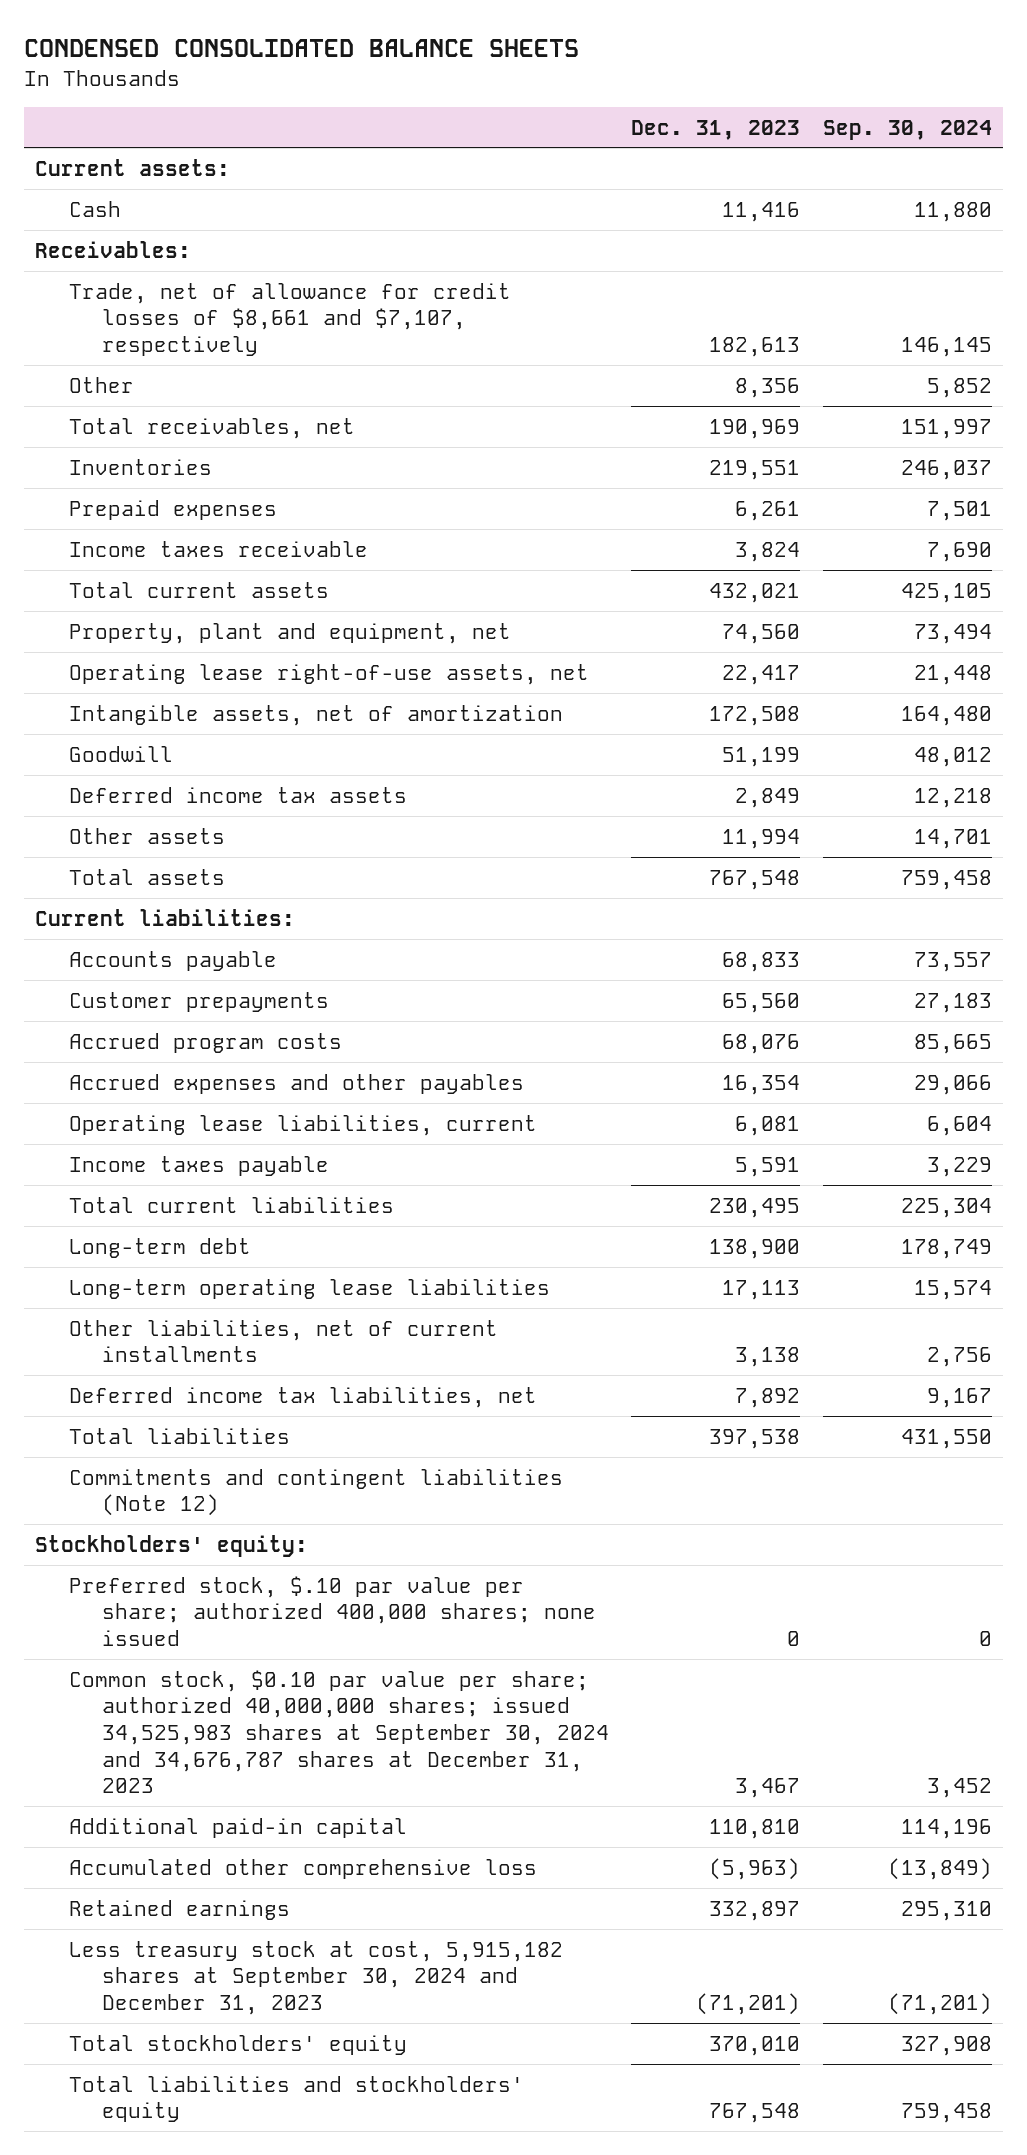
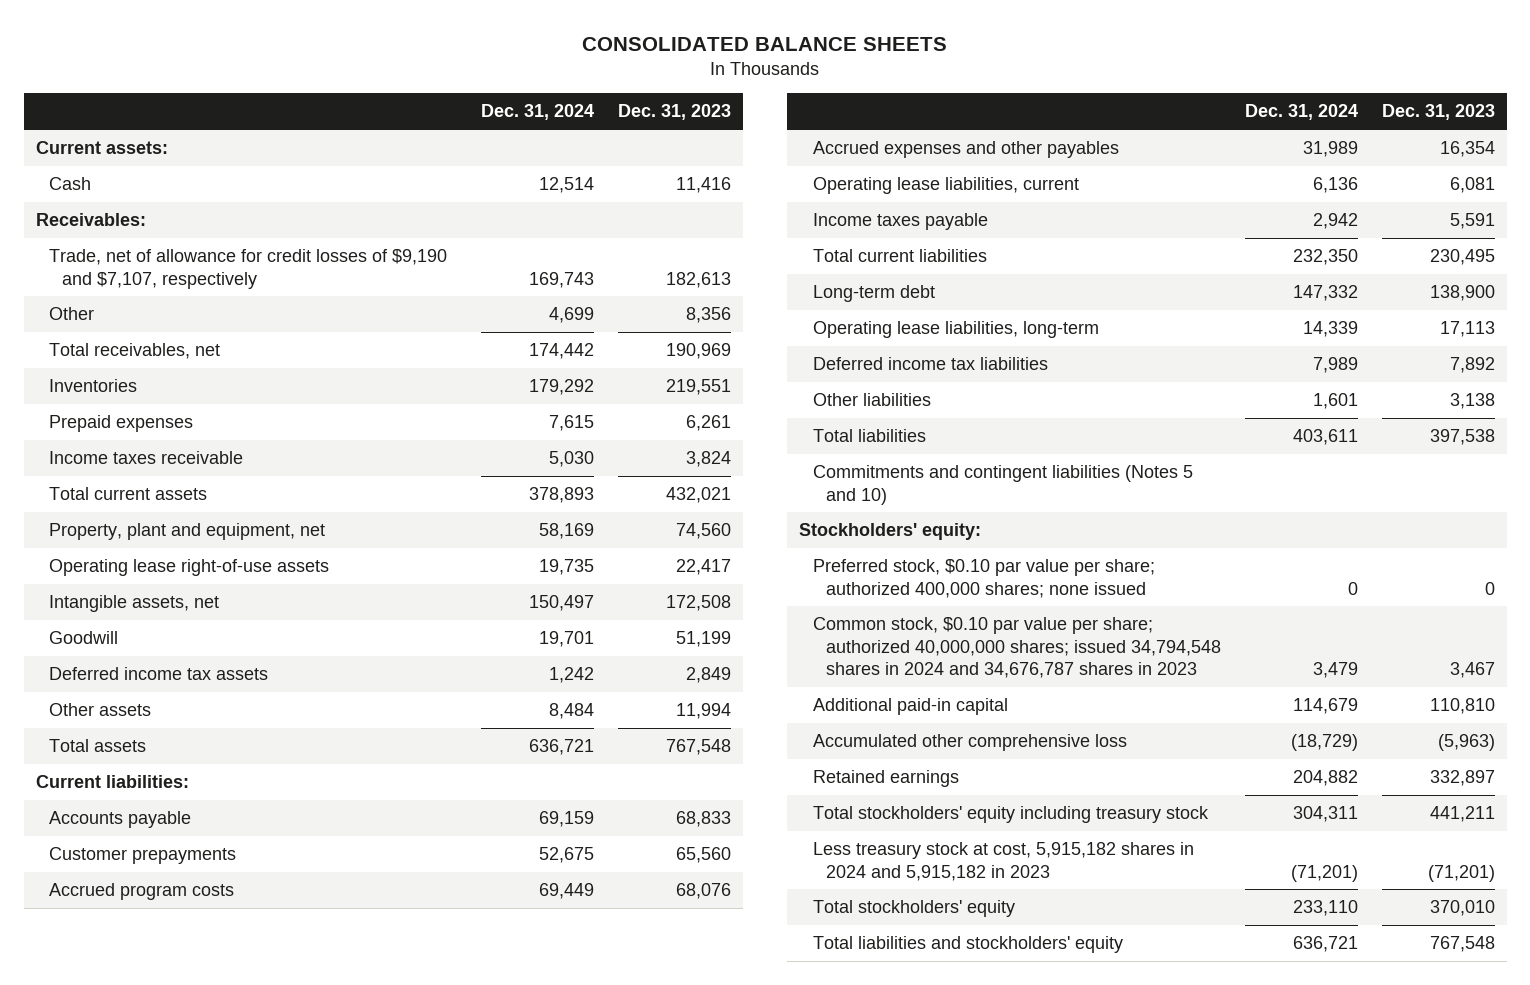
- CONDENSED CONSOLIDATED BALANCE SHEETS
+ CONSOLIDATED BALANCE SHEETS
- | Dec. 31, 2023 | Sep. 30, 2024
+ | Dec. 31, 2024 | Dec. 31, 2023
- Trade, net of allowance for credit losses of $8,661 and $7,107, respectively | 182,613 | 146,145
+ Trade, net of allowance for credit losses of $9,190 and $7,107, respectively | 169,743 | 182,613
- Operating lease right-of-use assets, net | 22,417 | 21,448
- Intangible assets, net of amortization | 172,508 | 164,480
+ Operating lease right-of-use assets | 19,735 | 22,417
+ Intangible assets, net | 150,497 | 172,508
- Long-term operating lease liabilities | 17,113 | 15,574
- Other liabilities, net of current installments | 3,138 | 2,756
- Deferred income tax liabilities, net | 7,892 | 9,167
+ Operating lease liabilities, long-term | 14,339 | 17,113
+ Deferred income tax liabilities | 7,989 | 7,892
+ Other liabilities | 1,601 | 3,138
- Commitments and contingent liabilities (Note 12)
+ Commitments and contingent liabilities (Notes 5 and 10)
- Preferred stock, $.10 par value per share; authorized 400,000 shares; none issued | 0 | 0
- Common stock, $0.10 par value per share; authorized 40,000,000 shares; issued 34,525,983 shares at September 30, 2024 and 34,676,787 shares at December 31, 2023 | 3,467 | 3,452
+ Preferred stock, $0.10 par value per share; authorized 400,000 shares; none issued | 0 | 0
+ Common stock, $0.10 par value per share; authorized 40,000,000 shares; issued 34,794,548 shares in 2024 and 34,676,787 shares in 2023 | 3,479 | 3,467
- Less treasury stock at cost, 5,915,182 shares at September 30, 2024 and December 31, 2023 | (71,201) | (71,201)
+ Total stockholders' equity including treasury stock | 304,311 | 441,211
+ Less treasury stock at cost, 5,915,182 shares in 2024 and 5,915,182 in 2023 | (71,201) | (71,201)

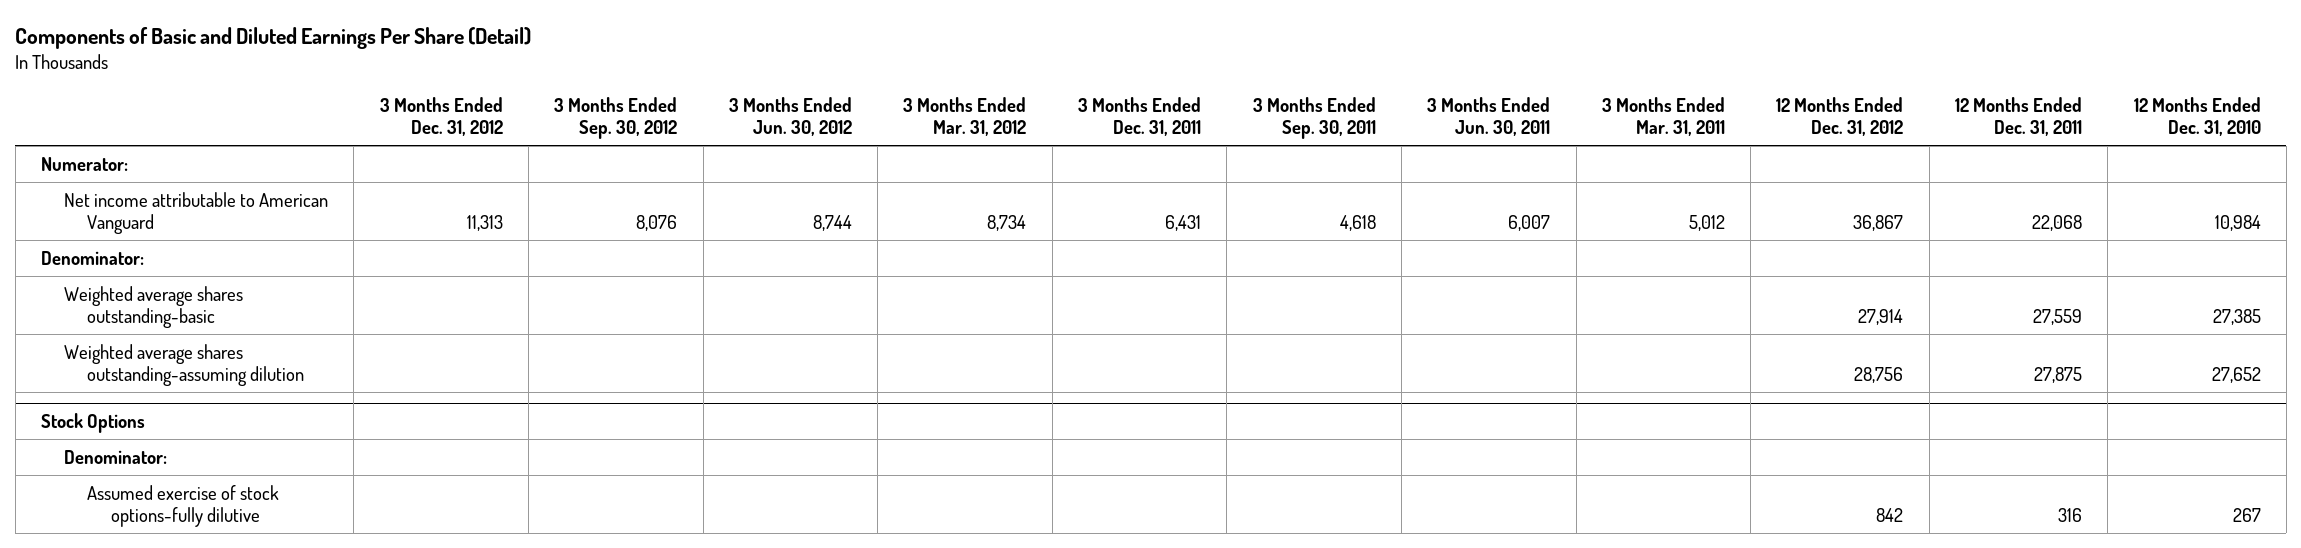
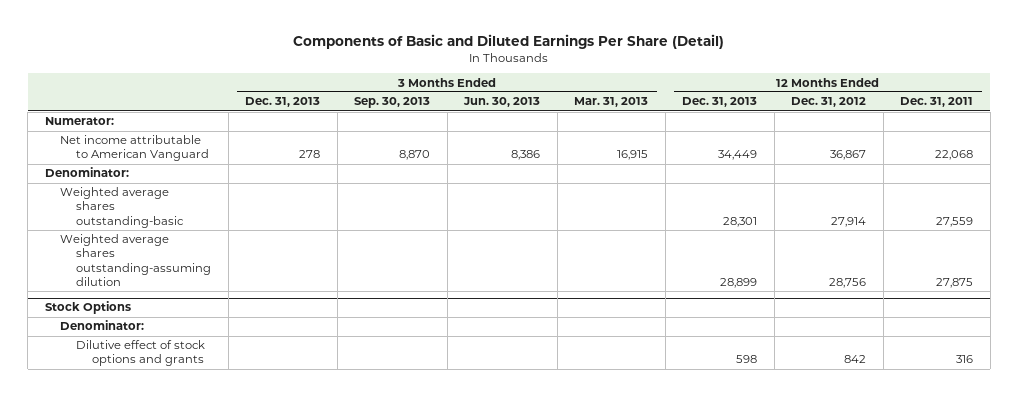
- | 3 Months Ended Dec. 31, 2012 | 3 Months Ended Sep. 30, 2012 | 3 Months Ended Jun. 30, 2012 | 3 Months Ended Mar. 31, 2012 | 3 Months Ended Dec. 31, 2011 | 3 Months Ended Sep. 30, 2011 | 3 Months Ended Jun. 30, 2011 | 3 Months Ended Mar. 31, 2011 | 12 Months Ended Dec. 31, 2012 | 12 Months Ended Dec. 31, 2011 | 12 Months Ended Dec. 31, 2010
+ | 3 Months Ended Dec. 31, 2013 | 3 Months Ended Sep. 30, 2013 | 3 Months Ended Jun. 30, 2013 | 3 Months Ended Mar. 31, 2013 | 12 Months Ended Dec. 31, 2013 | 12 Months Ended Dec. 31, 2012 | 12 Months Ended Dec. 31, 2011
@ Stock Options
- Assumed exercise of stock options-fully dilutive | | | | | | | | | 842 | 316 | 267
+ Dilutive effect of stock options and grants | | | | | 598 | 842 | 316

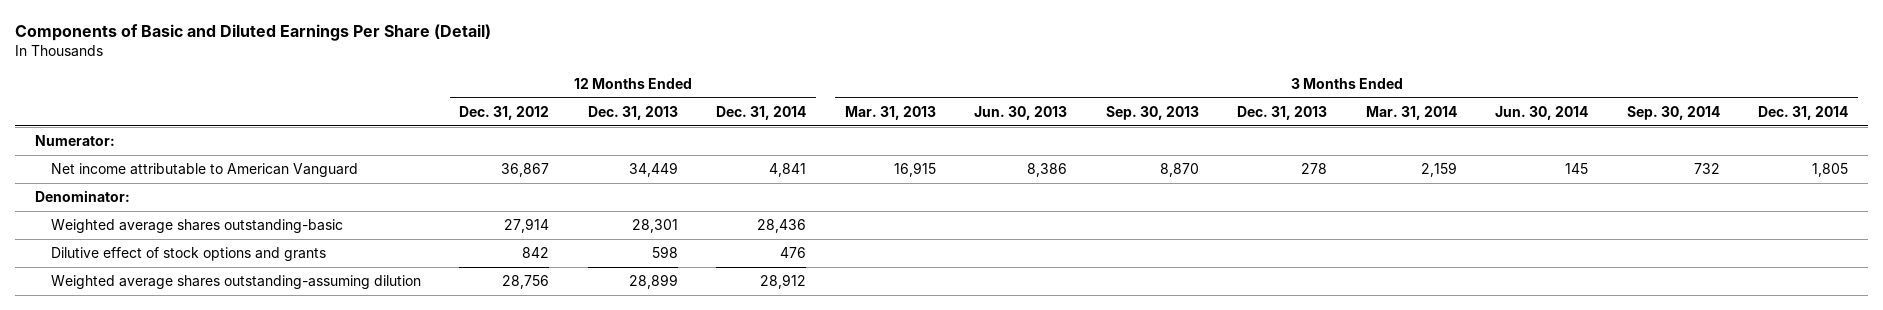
- | 3 Months Ended Dec. 31, 2013 | 3 Months Ended Sep. 30, 2013 | 3 Months Ended Jun. 30, 2013 | 3 Months Ended Mar. 31, 2013 | 12 Months Ended Dec. 31, 2013 | 12 Months Ended Dec. 31, 2012 | 12 Months Ended Dec. 31, 2011
+ | 12 Months Ended Dec. 31, 2012 | 12 Months Ended Dec. 31, 2013 | 12 Months Ended Dec. 31, 2014 | 3 Months Ended Mar. 31, 2013 | 3 Months Ended Jun. 30, 2013 | 3 Months Ended Sep. 30, 2013 | 3 Months Ended Dec. 31, 2013 | 3 Months Ended Mar. 31, 2014 | 3 Months Ended Jun. 30, 2014 | 3 Months Ended Sep. 30, 2014 | 3 Months Ended Dec. 31, 2014
- Stock Options
- Denominator:
moved down: Weighted average shares outstanding-assuming dilution | 28,756 | 28,899 | 28,912 | | | | | | | |

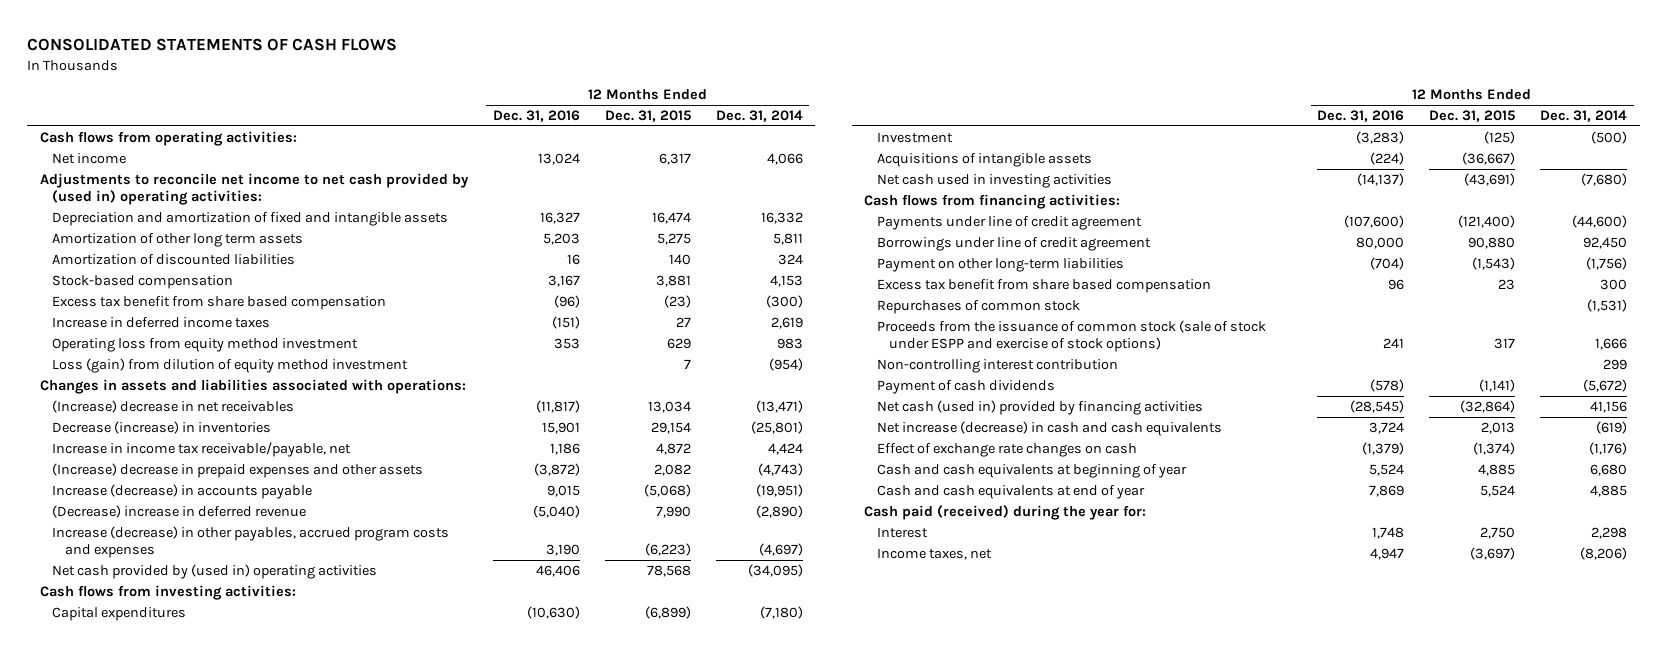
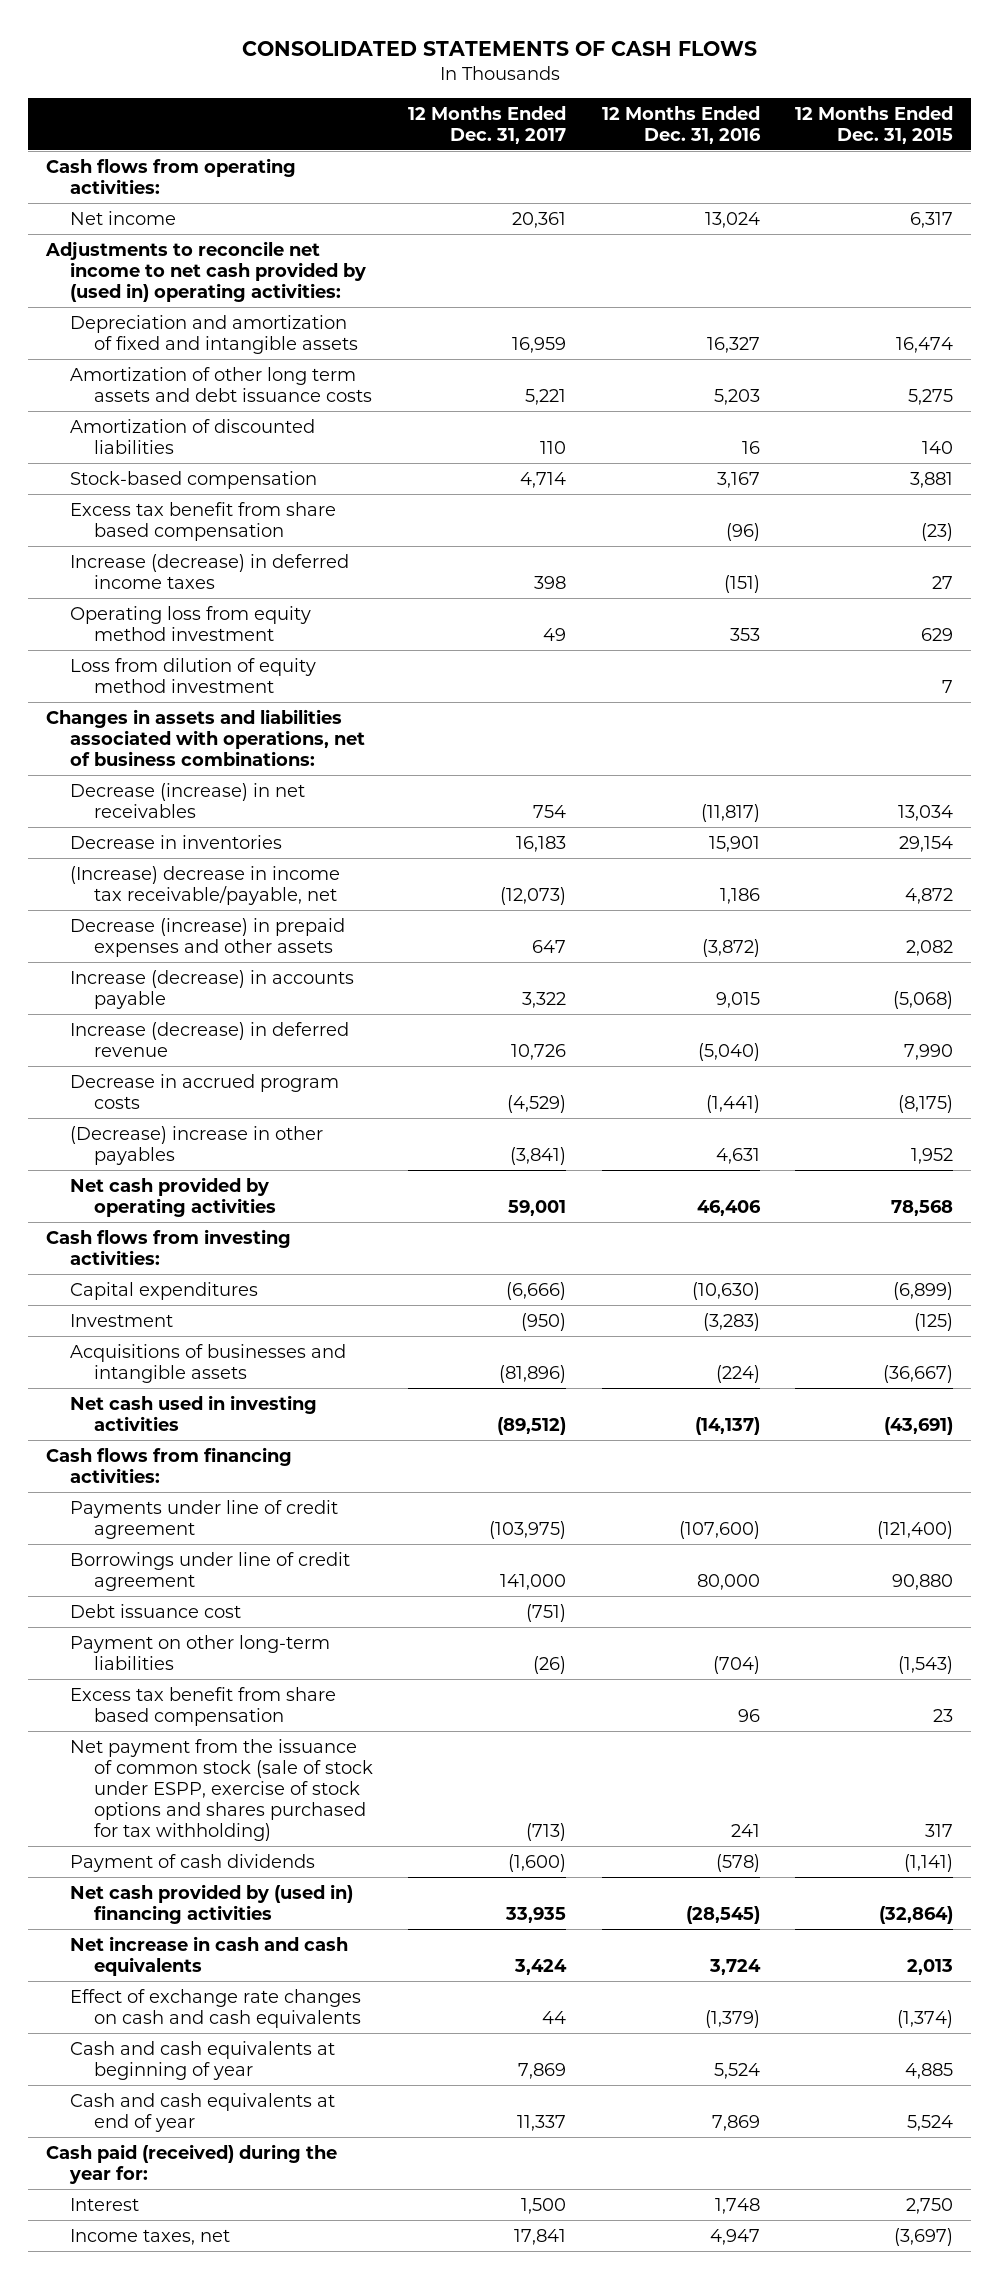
- | 12 Months Ended Dec. 31, 2016 | 12 Months Ended Dec. 31, 2015 | 12 Months Ended Dec. 31, 2014
+ | 12 Months Ended Dec. 31, 2017 | 12 Months Ended Dec. 31, 2016 | 12 Months Ended Dec. 31, 2015
- Amortization of other long term assets | 5,203 | 5,275 | 5,811
+ Amortization of other long term assets and debt issuance costs | 5,221 | 5,203 | 5,275
- Increase in deferred income taxes | (151) | 27 | 2,619
+ Increase (decrease) in deferred income taxes | 398 | (151) | 27
- Loss (gain) from dilution of equity method investment | | 7 | (954)
- Changes in assets and liabilities associated with operations:
- (Increase) decrease in net receivables | (11,817) | 13,034 | (13,471)
- Decrease (increase) in inventories | 15,901 | 29,154 | (25,801)
- Increase in income tax receivable/payable, net | 1,186 | 4,872 | 4,424
- (Increase) decrease in prepaid expenses and other assets | (3,872) | 2,082 | (4,743)
+ Loss from dilution of equity method investment | | | 7
+ Changes in assets and liabilities associated with operations, net of business combinations:
+ Decrease (increase) in net receivables | 754 | (11,817) | 13,034
+ Decrease in inventories | 16,183 | 15,901 | 29,154
+ (Increase) decrease in income tax receivable/payable, net | (12,073) | 1,186 | 4,872
+ Decrease (increase) in prepaid expenses and other assets | 647 | (3,872) | 2,082
- (Decrease) increase in deferred revenue | (5,040) | 7,990 | (2,890)
- Increase (decrease) in other payables, accrued program costs and expenses | 3,190 | (6,223) | (4,697)
- Net cash provided by (used in) operating activities | 46,406 | 78,568 | (34,095)
+ Increase (decrease) in deferred revenue | 10,726 | (5,040) | 7,990
+ Decrease in accrued program costs | (4,529) | (1,441) | (8,175)
+ (Decrease) increase in other payables | (3,841) | 4,631 | 1,952
+ Net cash provided by operating activities | 59,001 | 46,406 | 78,568
- Acquisitions of intangible assets | (224) | (36,667) |
+ Acquisitions of businesses and intangible assets | (81,896) | (224) | (36,667)
+ Debt issuance cost | (751) | |
- Repurchases of common stock | | | (1,531)
- Proceeds from the issuance of common stock (sale of stock under ESPP and exercise of stock options) | 241 | 317 | 1,666
- Non-controlling interest contribution | | | 299
+ Net payment from the issuance of common stock (sale of stock under ESPP, exercise of stock options and shares purchased for tax withholding) | (713) | 241 | 317
- Net cash (used in) provided by financing activities | (28,545) | (32,864) | 41,156
- Net increase (decrease) in cash and cash equivalents | 3,724 | 2,013 | (619)
- Effect of exchange rate changes on cash | (1,379) | (1,374) | (1,176)
+ Net cash provided by (used in) financing activities | 33,935 | (28,545) | (32,864)
+ Net increase in cash and cash equivalents | 3,424 | 3,724 | 2,013
+ Effect of exchange rate changes on cash and cash equivalents | 44 | (1,379) | (1,374)

